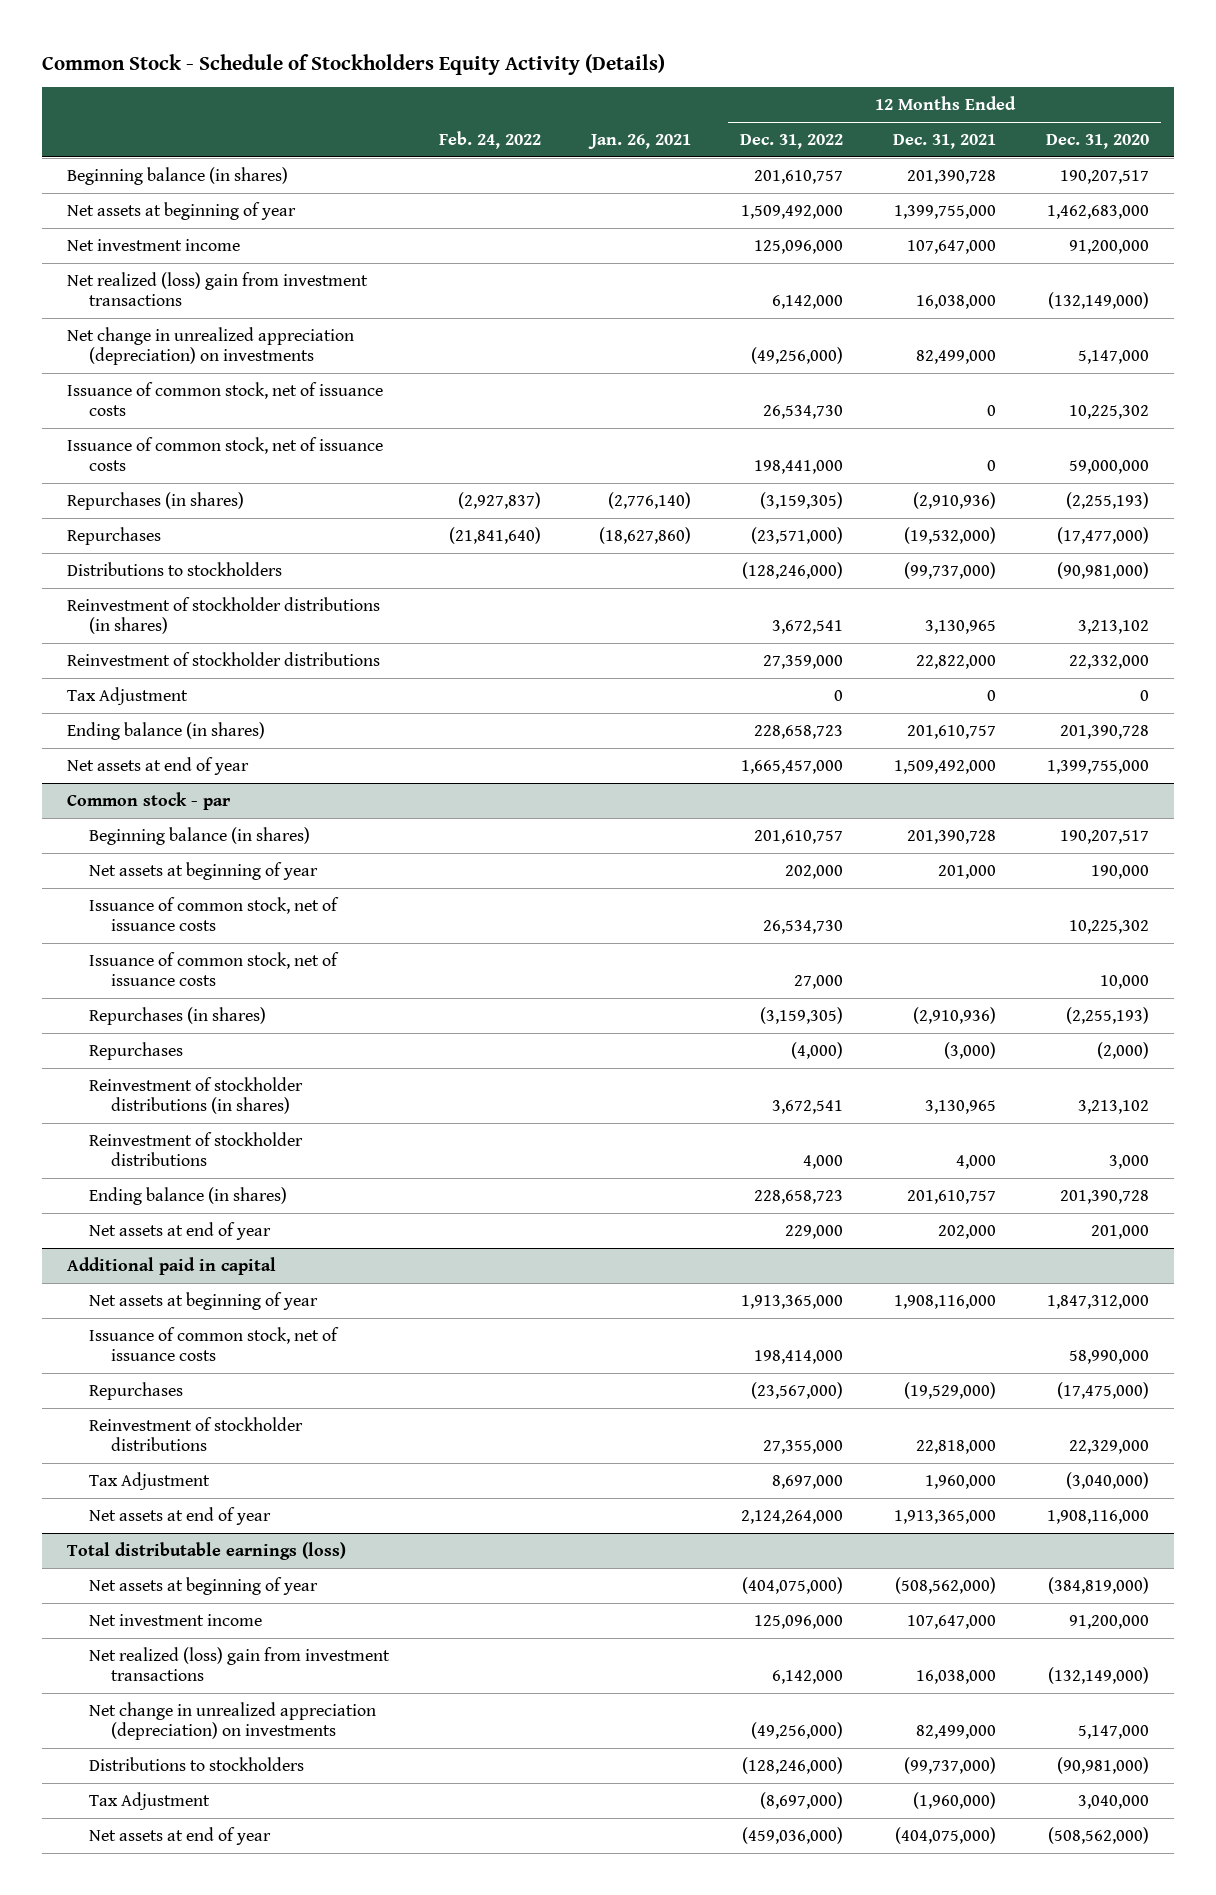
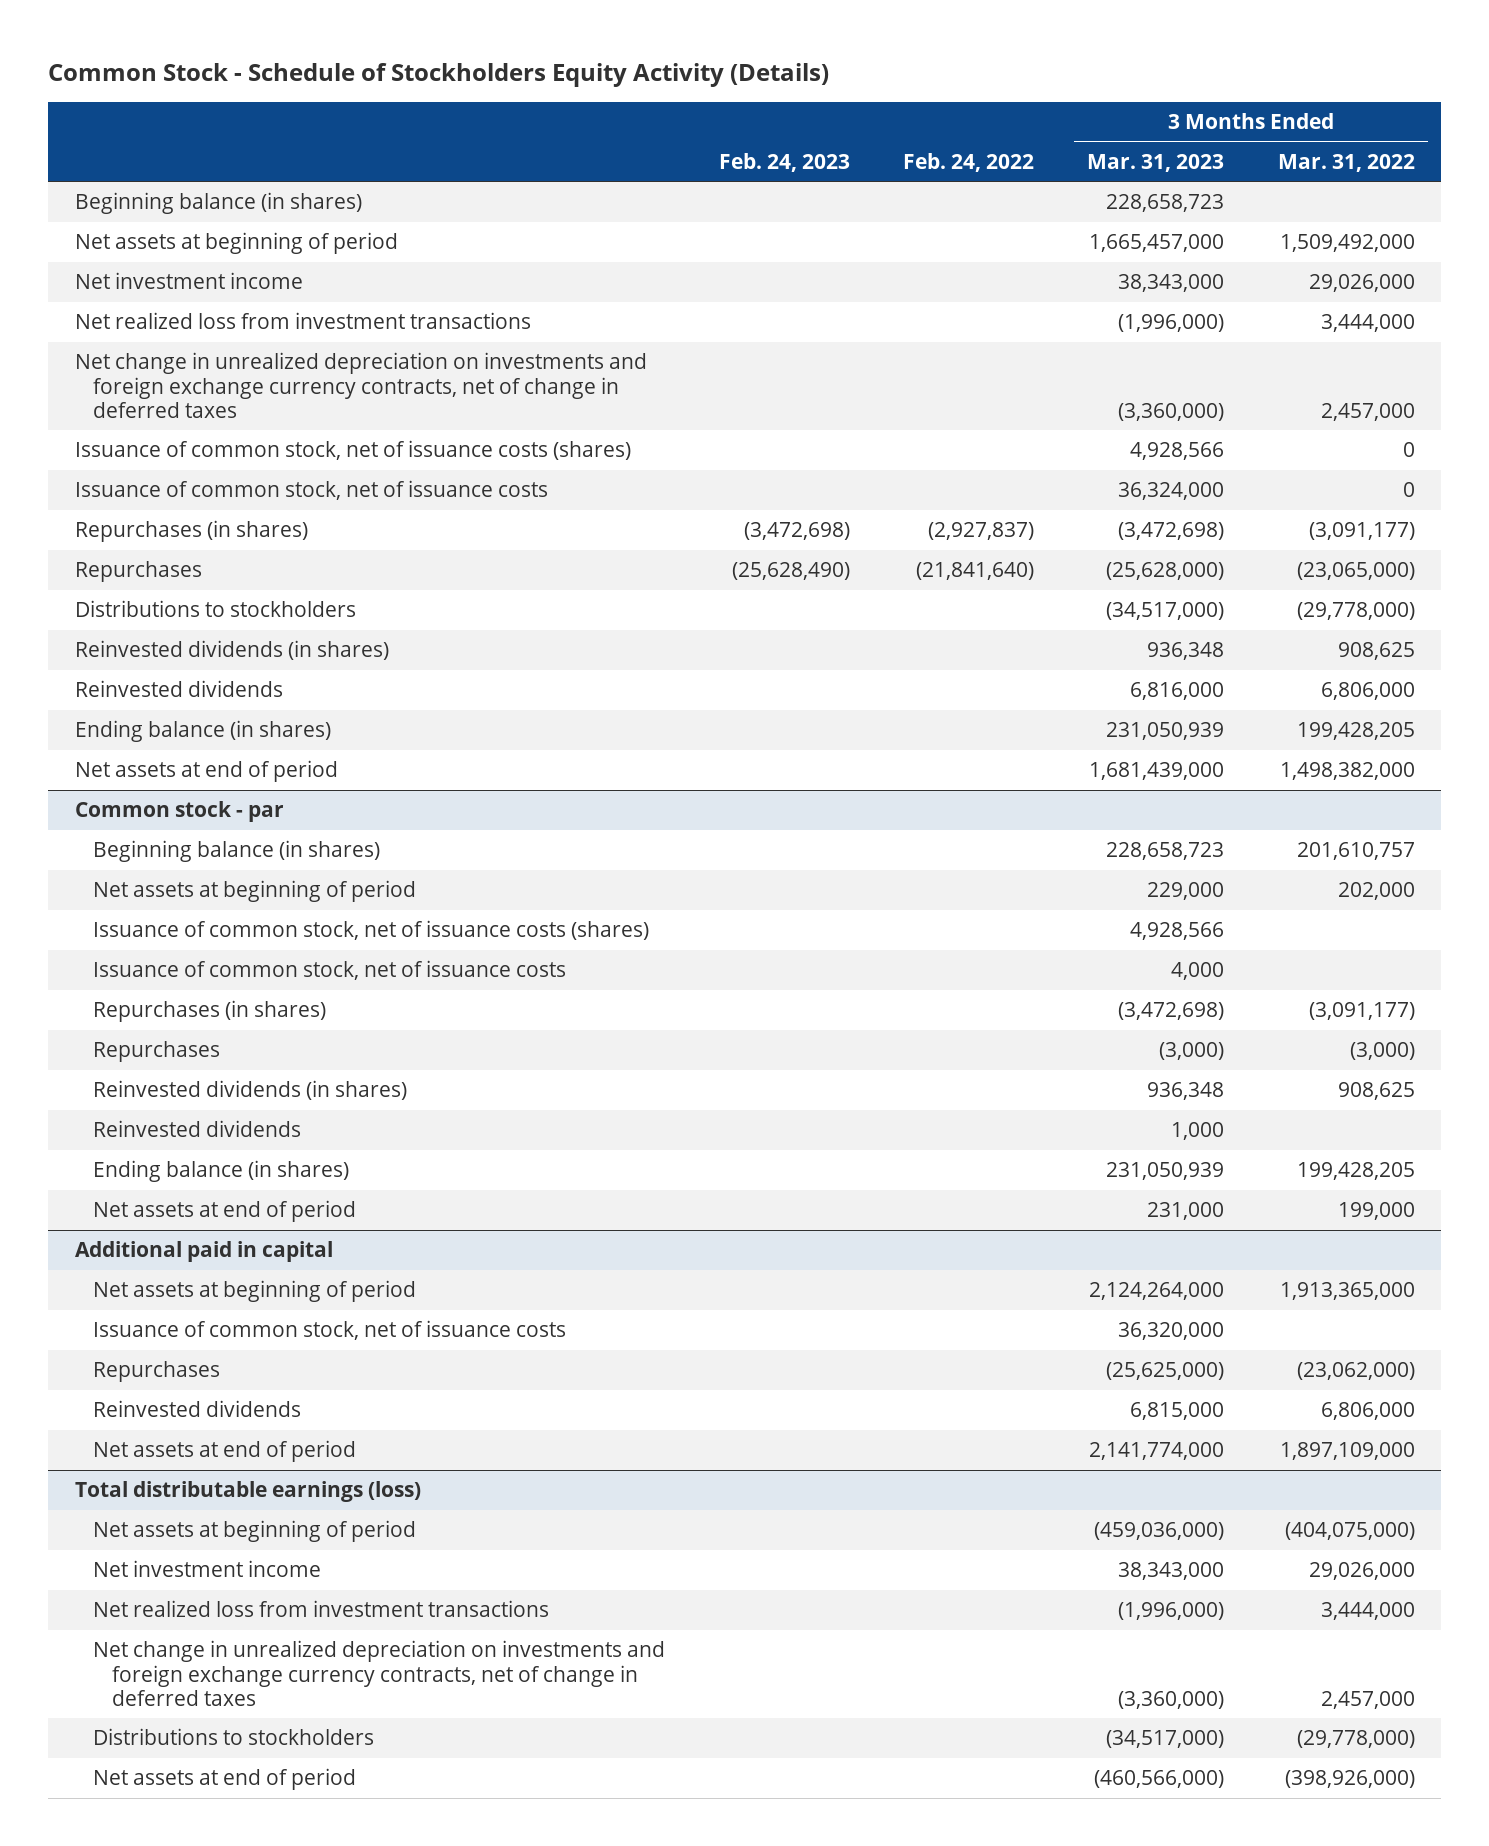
- | Feb. 24, 2022 | Jan. 26, 2021 | 12 Months Ended Dec. 31, 2022 | 12 Months Ended Dec. 31, 2021 | 12 Months Ended Dec. 31, 2020
+ | Feb. 24, 2023 | Feb. 24, 2022 | 3 Months Ended Mar. 31, 2023 | 3 Months Ended Mar. 31, 2022
- Net assets at beginning of year | | | 1,509,492,000 | 1,399,755,000 | 1,462,683,000
+ Net assets at beginning of period | | | 1,665,457,000 | 1,509,492,000
- Net realized (loss) gain from investment transactions | | | 6,142,000 | 16,038,000 | (132,149,000)
- Net change in unrealized appreciation (depreciation) on investments | | | (49,256,000) | 82,499,000 | 5,147,000
- Issuance of common stock, net of issuance costs | | | 26,534,730 | 0 | 10,225,302
+ Net realized loss from investment transactions | | | (1,996,000) | 3,444,000
+ Net change in unrealized depreciation on investments and foreign exchange currency contracts, net of change in deferred taxes | | | (3,360,000) | 2,457,000
+ Issuance of common stock, net of issuance costs (shares) | | | 4,928,566 | 0
- Reinvestment of stockholder distributions (in shares) | | | 3,672,541 | 3,130,965 | 3,213,102
- Reinvestment of stockholder distributions | | | 27,359,000 | 22,822,000 | 22,332,000
- Tax Adjustment | | | 0 | 0 | 0
+ Reinvested dividends (in shares) | | | 936,348 | 908,625
+ Reinvested dividends | | | 6,816,000 | 6,806,000
- Net assets at end of year | | | 1,665,457,000 | 1,509,492,000 | 1,399,755,000
+ Net assets at end of period | | | 1,681,439,000 | 1,498,382,000
@ Common stock - par
- Net assets at beginning of year | | | 202,000 | 201,000 | 190,000
- Issuance of common stock, net of issuance costs | | | 26,534,730 | | 10,225,302
+ Net assets at beginning of period | | | 229,000 | 202,000
+ Issuance of common stock, net of issuance costs (shares) | | | 4,928,566 |
- Reinvestment of stockholder distributions (in shares) | | | 3,672,541 | 3,130,965 | 3,213,102
- Reinvestment of stockholder distributions | | | 4,000 | 4,000 | 3,000
+ Reinvested dividends (in shares) | | | 936,348 | 908,625
+ Reinvested dividends | | | 1,000 |
- Net assets at end of year | | | 229,000 | 202,000 | 201,000
+ Net assets at end of period | | | 231,000 | 199,000
@ Additional paid in capital
- Net assets at beginning of year | | | 1,913,365,000 | 1,908,116,000 | 1,847,312,000
+ Net assets at beginning of period | | | 2,124,264,000 | 1,913,365,000
- Reinvestment of stockholder distributions | | | 27,355,000 | 22,818,000 | 22,329,000
- Tax Adjustment | | | 8,697,000 | 1,960,000 | (3,040,000)
- Net assets at end of year | | | 2,124,264,000 | 1,913,365,000 | 1,908,116,000
+ Reinvested dividends | | | 6,815,000 | 6,806,000
+ Net assets at end of period | | | 2,141,774,000 | 1,897,109,000
@ Total distributable earnings (loss)
- Net assets at beginning of year | | | (404,075,000) | (508,562,000) | (384,819,000)
+ Net assets at beginning of period | | | (459,036,000) | (404,075,000)
- Net realized (loss) gain from investment transactions | | | 6,142,000 | 16,038,000 | (132,149,000)
- Net change in unrealized appreciation (depreciation) on investments | | | (49,256,000) | 82,499,000 | 5,147,000
+ Net realized loss from investment transactions | | | (1,996,000) | 3,444,000
+ Net change in unrealized depreciation on investments and foreign exchange currency contracts, net of change in deferred taxes | | | (3,360,000) | 2,457,000
- Tax Adjustment | | | (8,697,000) | (1,960,000) | 3,040,000
- Net assets at end of year | | | (459,036,000) | (404,075,000) | (508,562,000)
+ Net assets at end of period | | | (460,566,000) | (398,926,000)

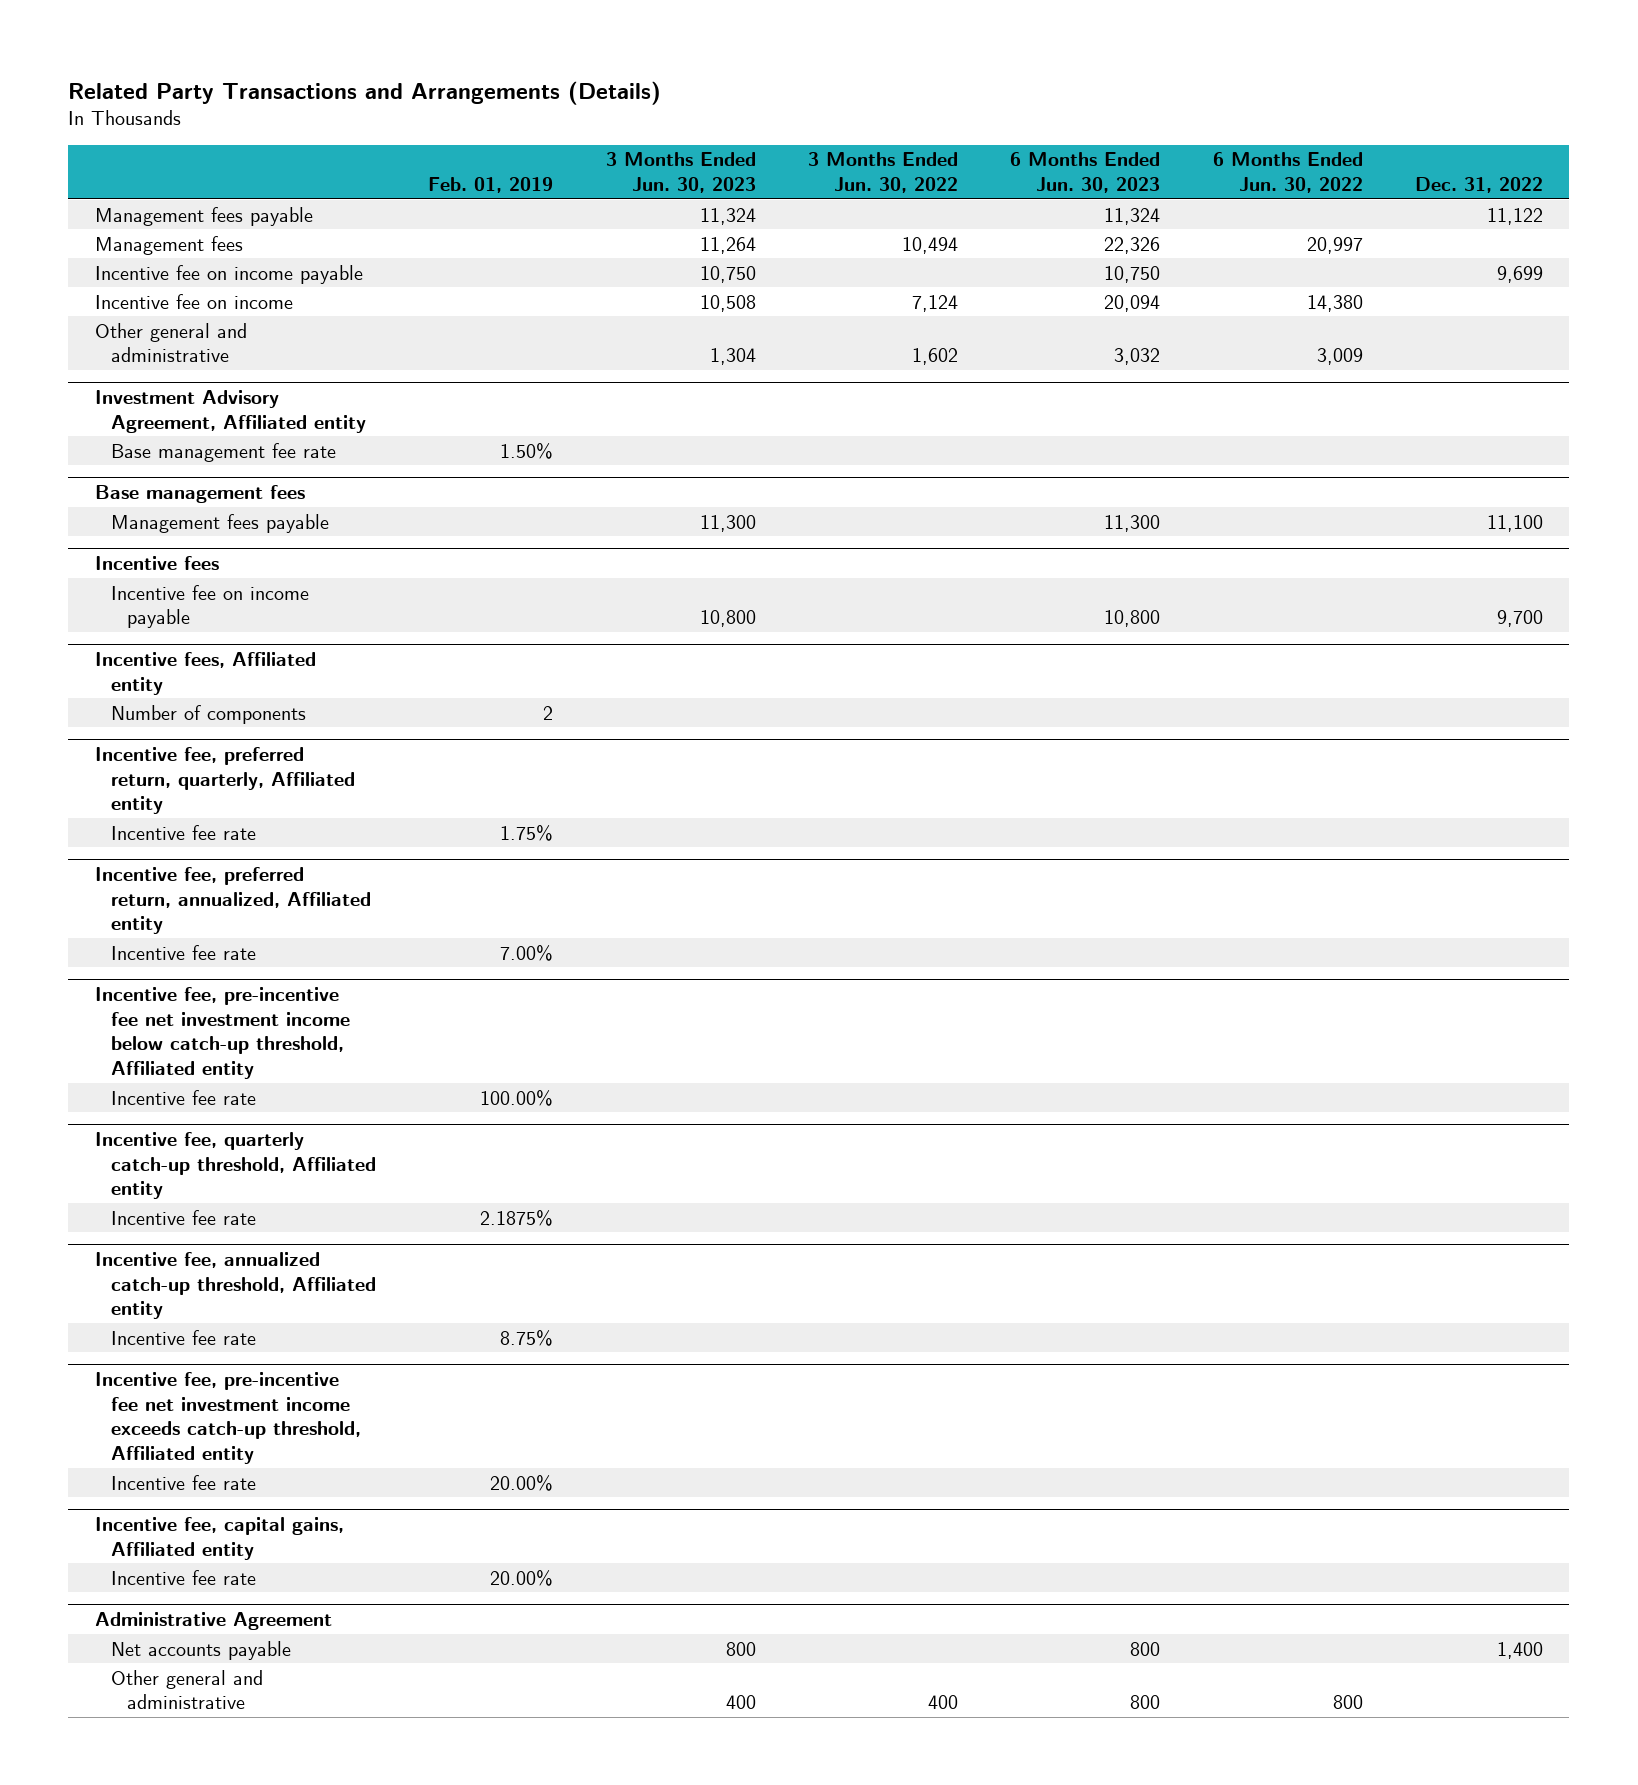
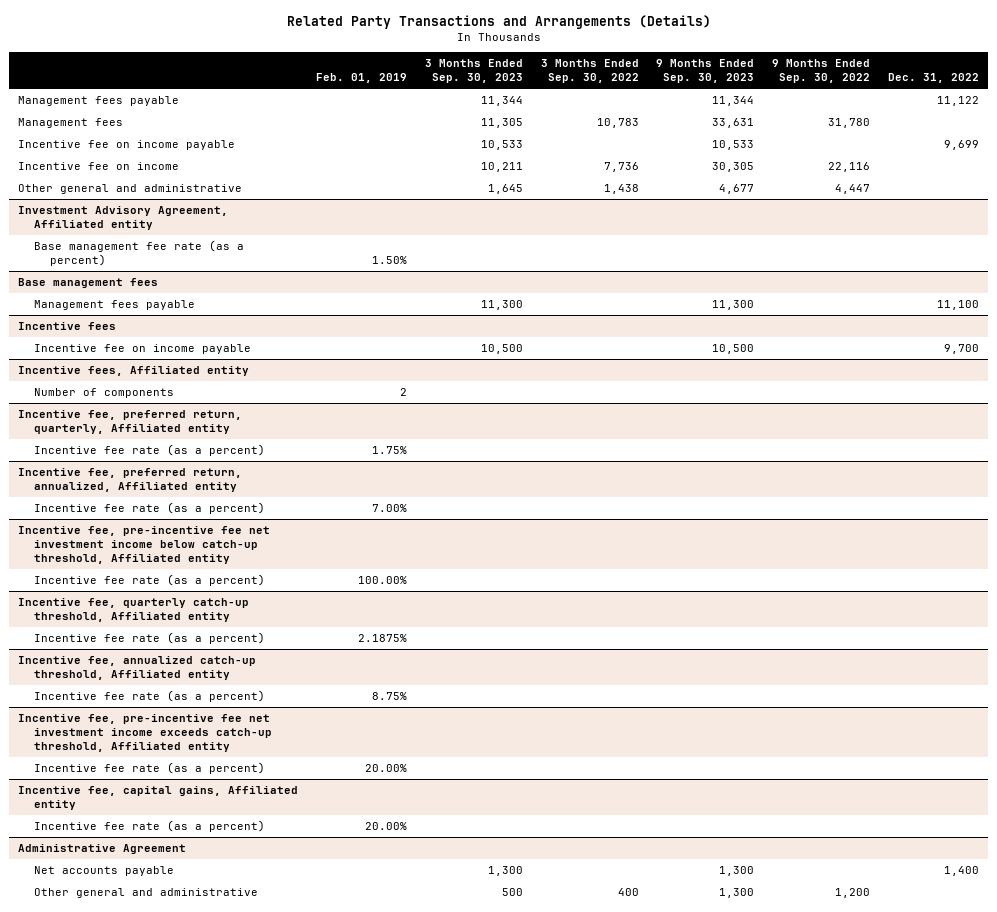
- | Feb. 01, 2019 | 3 Months Ended Jun. 30, 2023 | 3 Months Ended Jun. 30, 2022 | 6 Months Ended Jun. 30, 2023 | 6 Months Ended Jun. 30, 2022 | Dec. 31, 2022
+ | Feb. 01, 2019 | 3 Months Ended Sep. 30, 2023 | 3 Months Ended Sep. 30, 2022 | 9 Months Ended Sep. 30, 2023 | 9 Months Ended Sep. 30, 2022 | Dec. 31, 2022
@ Investment Advisory Agreement, Affiliated entity
- Base management fee rate | 1.50% | | | | |
+ Base management fee rate (as a percent) | 1.50% | | | | |
@ Incentive fee, preferred return, quarterly, Affiliated entity
- Incentive fee rate | 1.75% | | | | |
+ Incentive fee rate (as a percent) | 1.75% | | | | |
@ Incentive fee, preferred return, annualized, Affiliated entity
- Incentive fee rate | 7.00% | | | | |
+ Incentive fee rate (as a percent) | 7.00% | | | | |
@ Incentive fee, pre-incentive fee net investment income below catch-up threshold, Affiliated entity
- Incentive fee rate | 100.00% | | | | |
+ Incentive fee rate (as a percent) | 100.00% | | | | |
@ Incentive fee, quarterly catch-up threshold, Affiliated entity
- Incentive fee rate | 2.1875% | | | | |
+ Incentive fee rate (as a percent) | 2.1875% | | | | |
@ Incentive fee, annualized catch-up threshold, Affiliated entity
- Incentive fee rate | 8.75% | | | | |
+ Incentive fee rate (as a percent) | 8.75% | | | | |
@ Incentive fee, pre-incentive fee net investment income exceeds catch-up threshold, Affiliated entity
- Incentive fee rate | 20.00% | | | | |
+ Incentive fee rate (as a percent) | 20.00% | | | | |
@ Incentive fee, capital gains, Affiliated entity
- Incentive fee rate | 20.00% | | | | |
+ Incentive fee rate (as a percent) | 20.00% | | | | |

